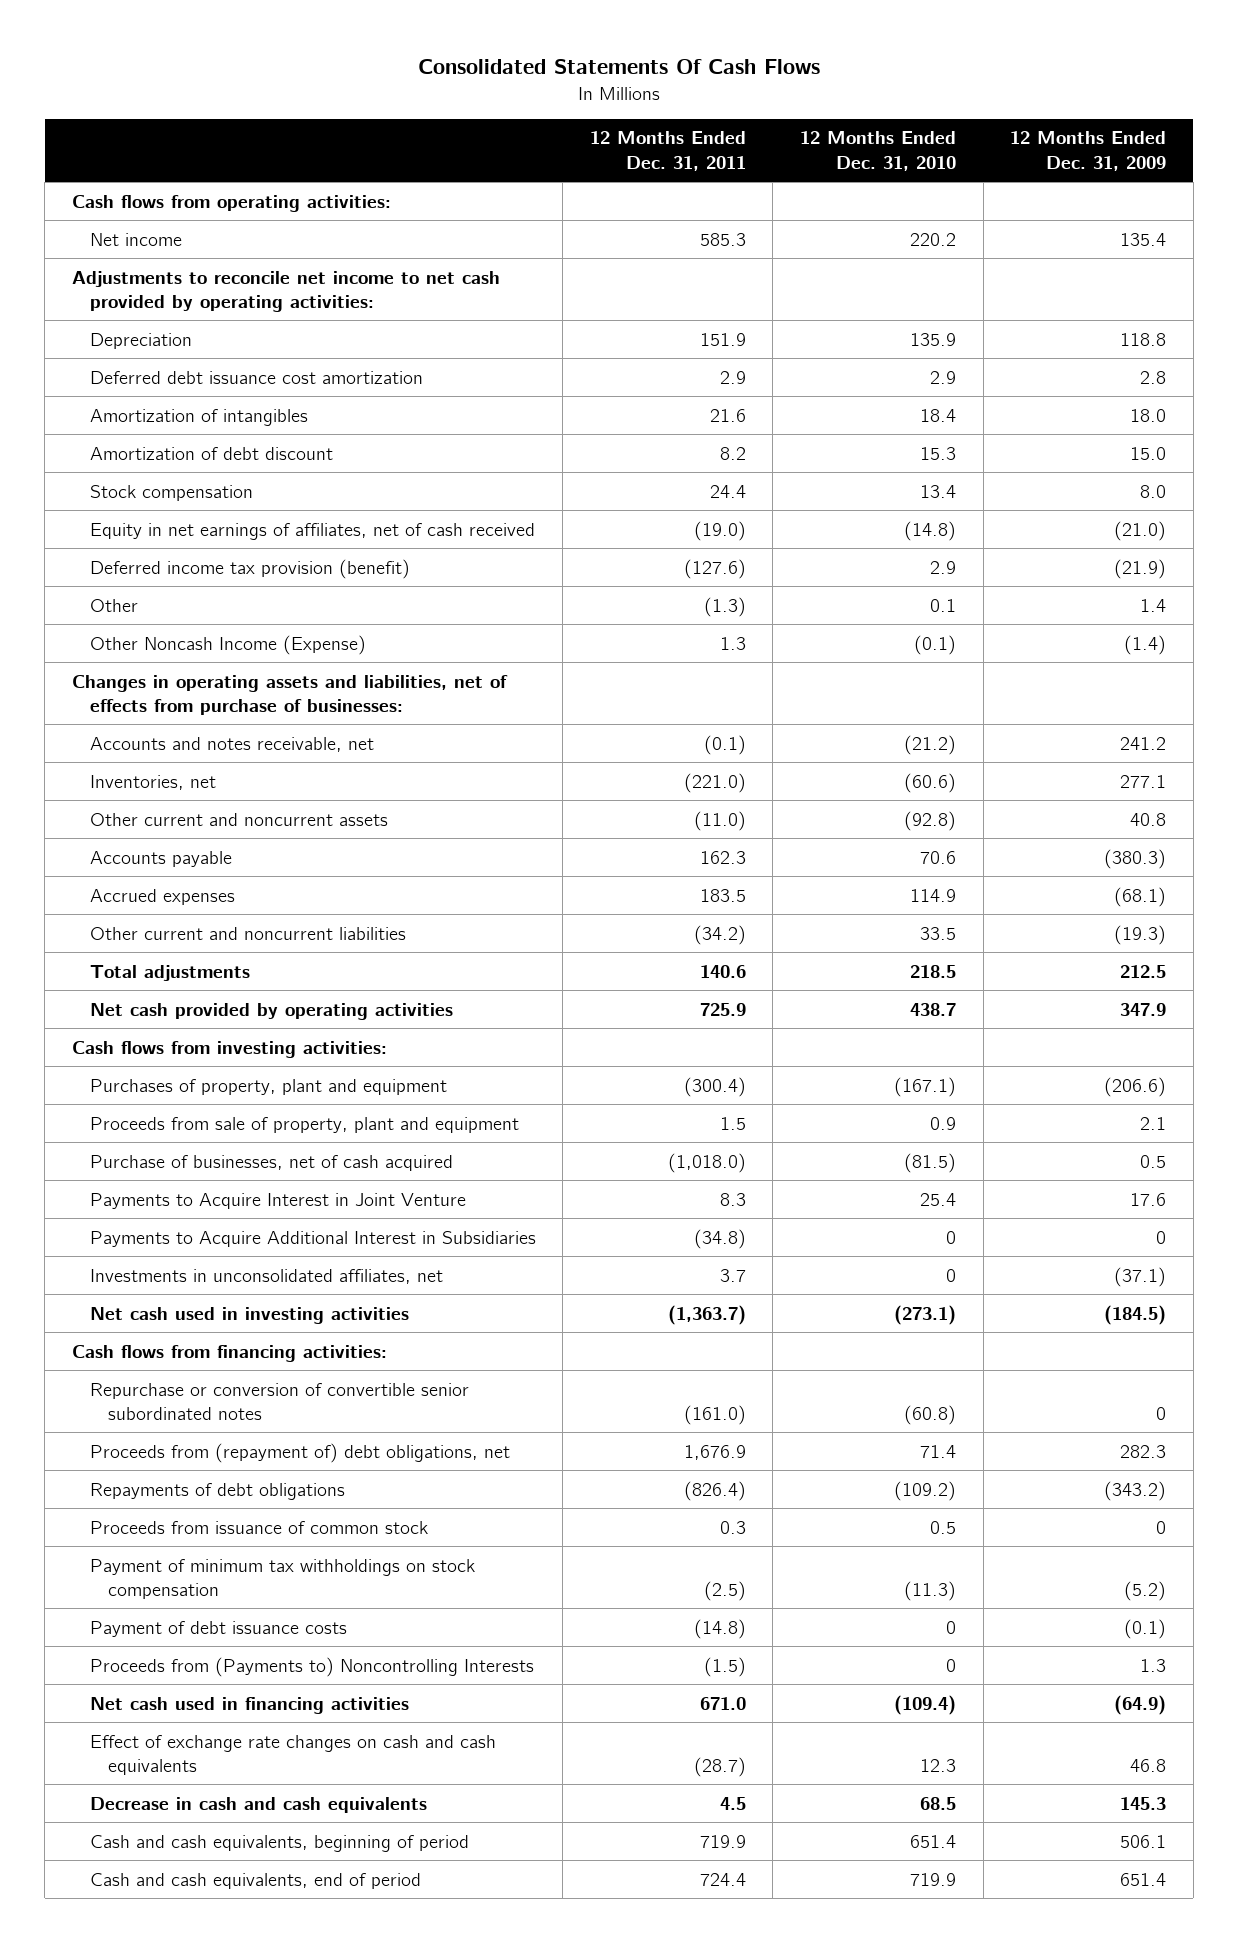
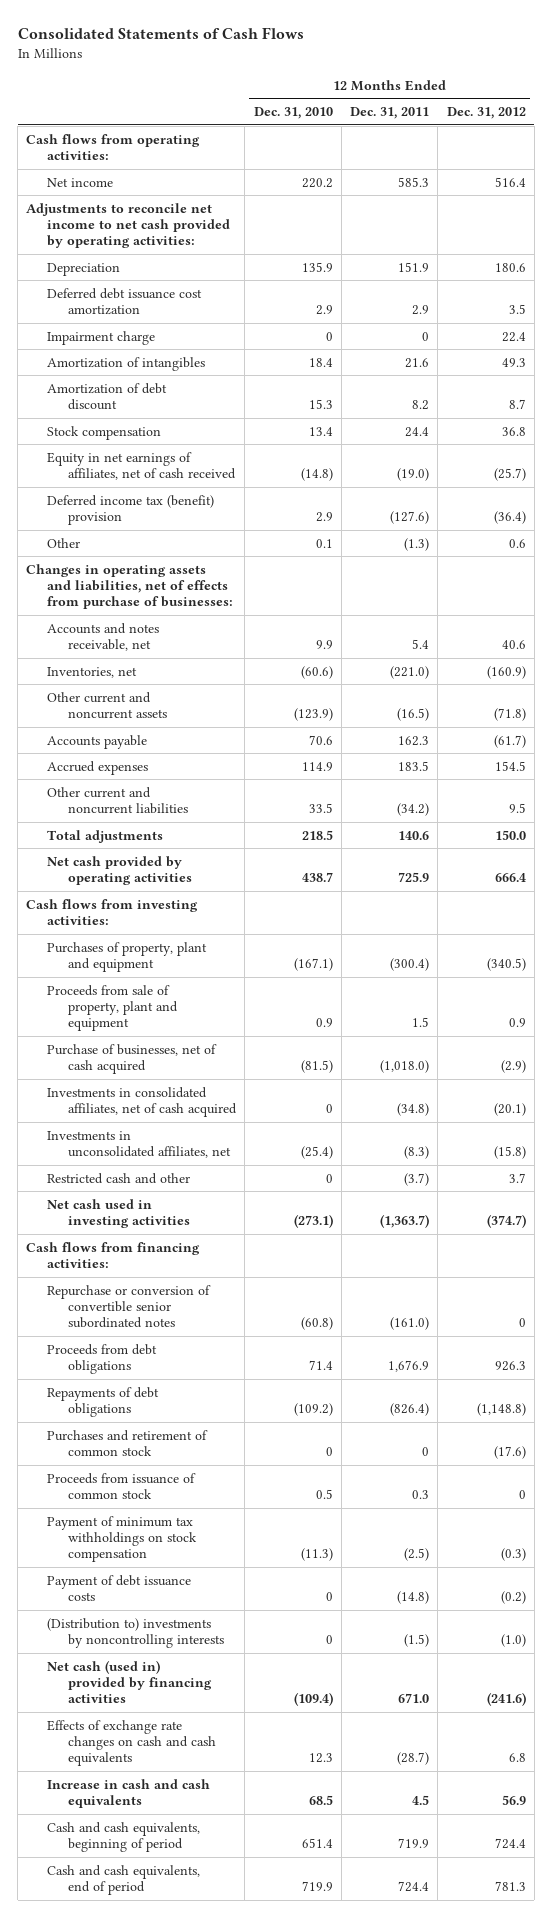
- Consolidated Statements Of Cash Flows
+ Consolidated Statements of Cash Flows
- | 12 Months Ended Dec. 31, 2011 | 12 Months Ended Dec. 31, 2010 | 12 Months Ended Dec. 31, 2009
+ | 12 Months Ended Dec. 31, 2010 | 12 Months Ended Dec. 31, 2011 | 12 Months Ended Dec. 31, 2012
+ Impairment charge | 0 | 0 | 22.4
- Deferred income tax provision (benefit) | (127.6) | 2.9 | (21.9)
+ Deferred income tax (benefit) provision | 2.9 | (127.6) | (36.4)
- Other Noncash Income (Expense) | 1.3 | (0.1) | (1.4)
- Accounts and notes receivable, net | (0.1) | (21.2) | 241.2
+ Accounts and notes receivable, net | 9.9 | 5.4 | 40.6
- Other current and noncurrent assets | (11.0) | (92.8) | 40.8
+ Other current and noncurrent assets | (123.9) | (16.5) | (71.8)
- Payments to Acquire Interest in Joint Venture | 8.3 | 25.4 | 17.6
- Payments to Acquire Additional Interest in Subsidiaries | (34.8) | 0 | 0
- Investments in unconsolidated affiliates, net | 3.7 | 0 | (37.1)
+ Investments in consolidated affiliates, net of cash acquired | 0 | (34.8) | (20.1)
+ Investments in unconsolidated affiliates, net | (25.4) | (8.3) | (15.8)
+ Restricted cash and other | 0 | (3.7) | 3.7
- Proceeds from (repayment of) debt obligations, net | 1,676.9 | 71.4 | 282.3
+ Proceeds from debt obligations | 71.4 | 1,676.9 | 926.3
+ Purchases and retirement of common stock | 0 | 0 | (17.6)
- Proceeds from (Payments to) Noncontrolling Interests | (1.5) | 0 | 1.3
- Net cash used in financing activities | 671.0 | (109.4) | (64.9)
- Effect of exchange rate changes on cash and cash equivalents | (28.7) | 12.3 | 46.8
- Decrease in cash and cash equivalents | 4.5 | 68.5 | 145.3
+ (Distribution to) investments by noncontrolling interests | 0 | (1.5) | (1.0)
+ Net cash (used in) provided by financing activities | (109.4) | 671.0 | (241.6)
+ Effects of exchange rate changes on cash and cash equivalents | 12.3 | (28.7) | 6.8
+ Increase in cash and cash equivalents | 68.5 | 4.5 | 56.9

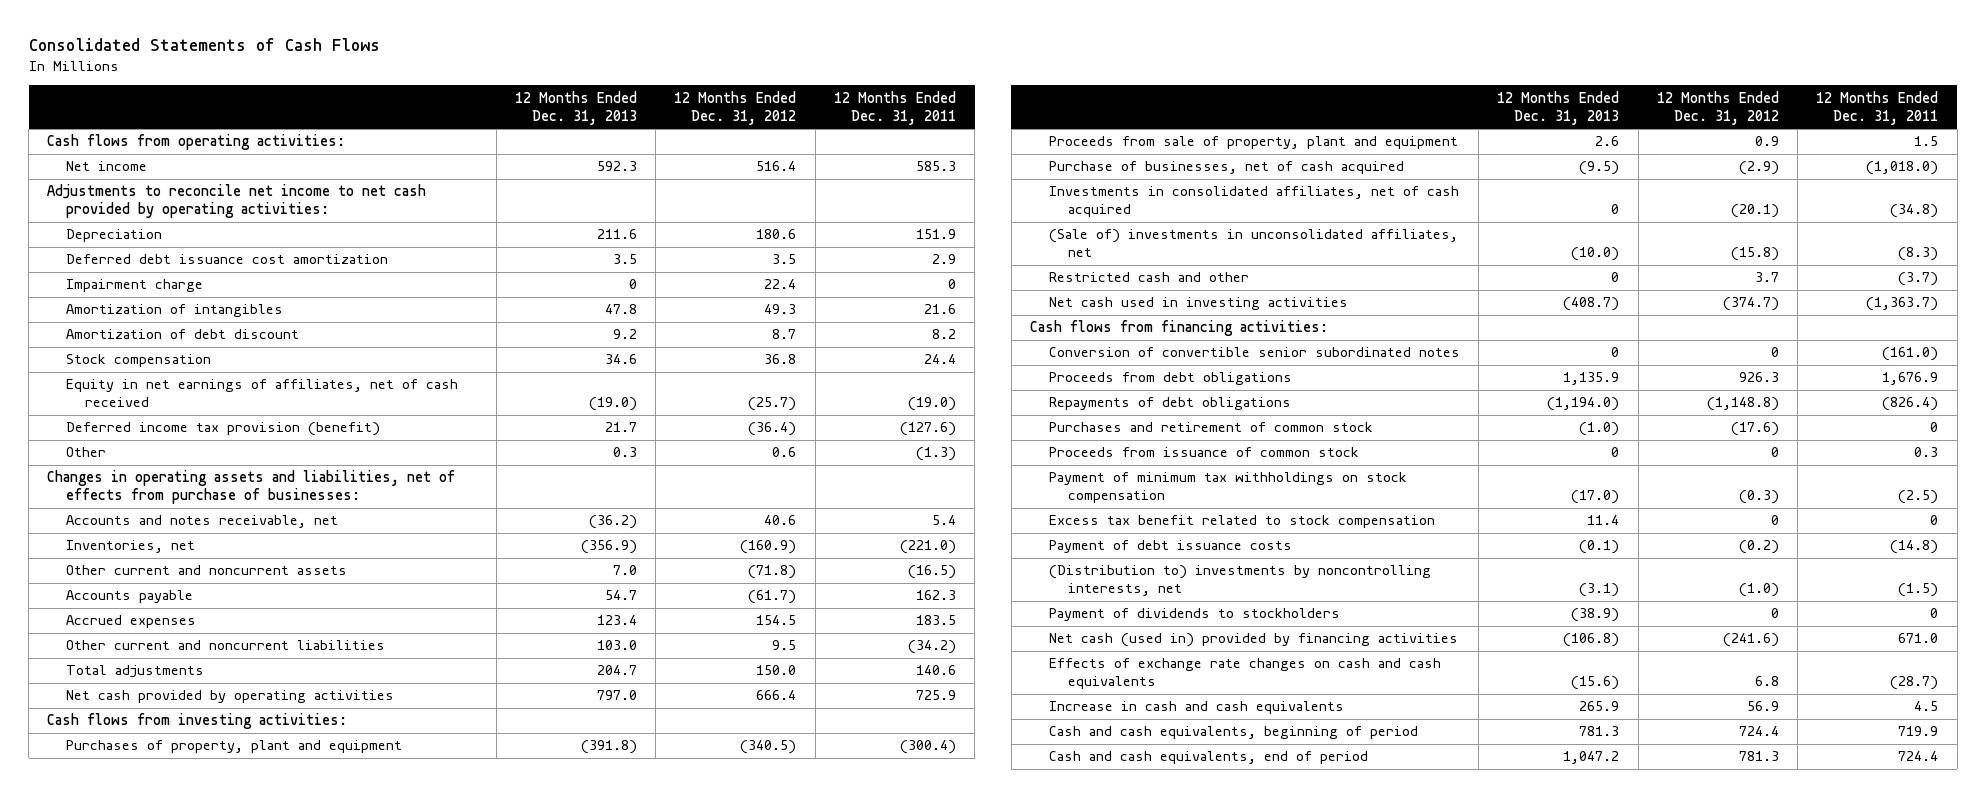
- | 12 Months Ended Dec. 31, 2010 | 12 Months Ended Dec. 31, 2011 | 12 Months Ended Dec. 31, 2012
+ | 12 Months Ended Dec. 31, 2013 | 12 Months Ended Dec. 31, 2012 | 12 Months Ended Dec. 31, 2011
- Deferred income tax (benefit) provision | 2.9 | (127.6) | (36.4)
+ Deferred income tax provision (benefit) | 21.7 | (36.4) | (127.6)
- Investments in unconsolidated affiliates, net | (25.4) | (8.3) | (15.8)
+ (Sale of) investments in unconsolidated affiliates, net | (10.0) | (15.8) | (8.3)
- Repurchase or conversion of convertible senior subordinated notes | (60.8) | (161.0) | 0
+ Conversion of convertible senior subordinated notes | 0 | 0 | (161.0)
+ Excess tax benefit related to stock compensation | 11.4 | 0 | 0
- (Distribution to) investments by noncontrolling interests | 0 | (1.5) | (1.0)
+ (Distribution to) investments by noncontrolling interests, net | (3.1) | (1.0) | (1.5)
+ Payment of dividends to stockholders | (38.9) | 0 | 0

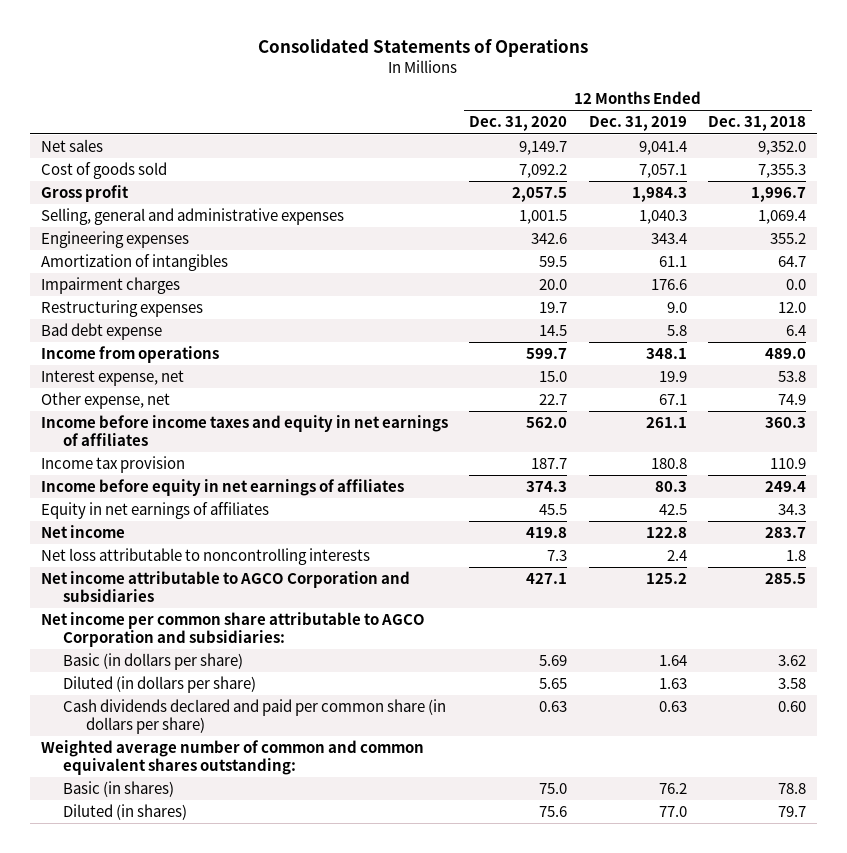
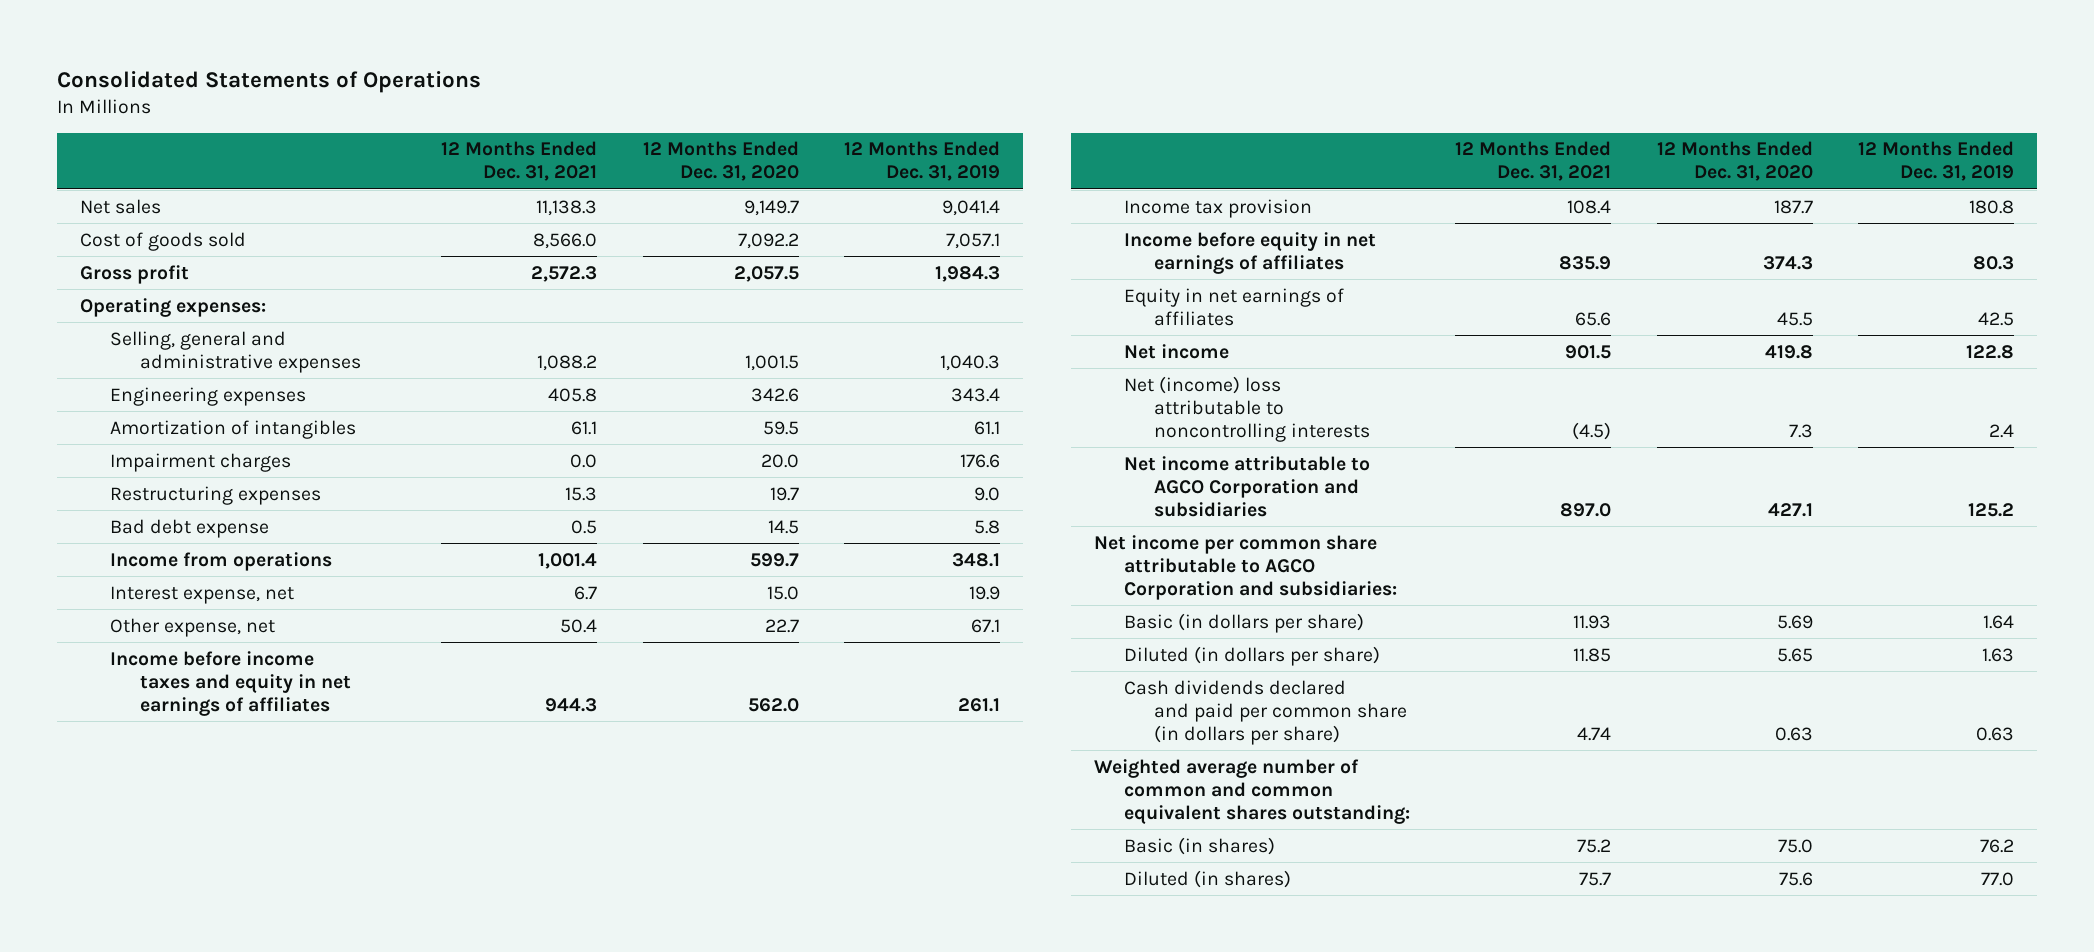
- | 12 Months Ended Dec. 31, 2020 | 12 Months Ended Dec. 31, 2019 | 12 Months Ended Dec. 31, 2018
+ | 12 Months Ended Dec. 31, 2021 | 12 Months Ended Dec. 31, 2020 | 12 Months Ended Dec. 31, 2019
+ Operating expenses:
- Net loss attributable to noncontrolling interests | 7.3 | 2.4 | 1.8
+ Net (income) loss attributable to noncontrolling interests | (4.5) | 7.3 | 2.4

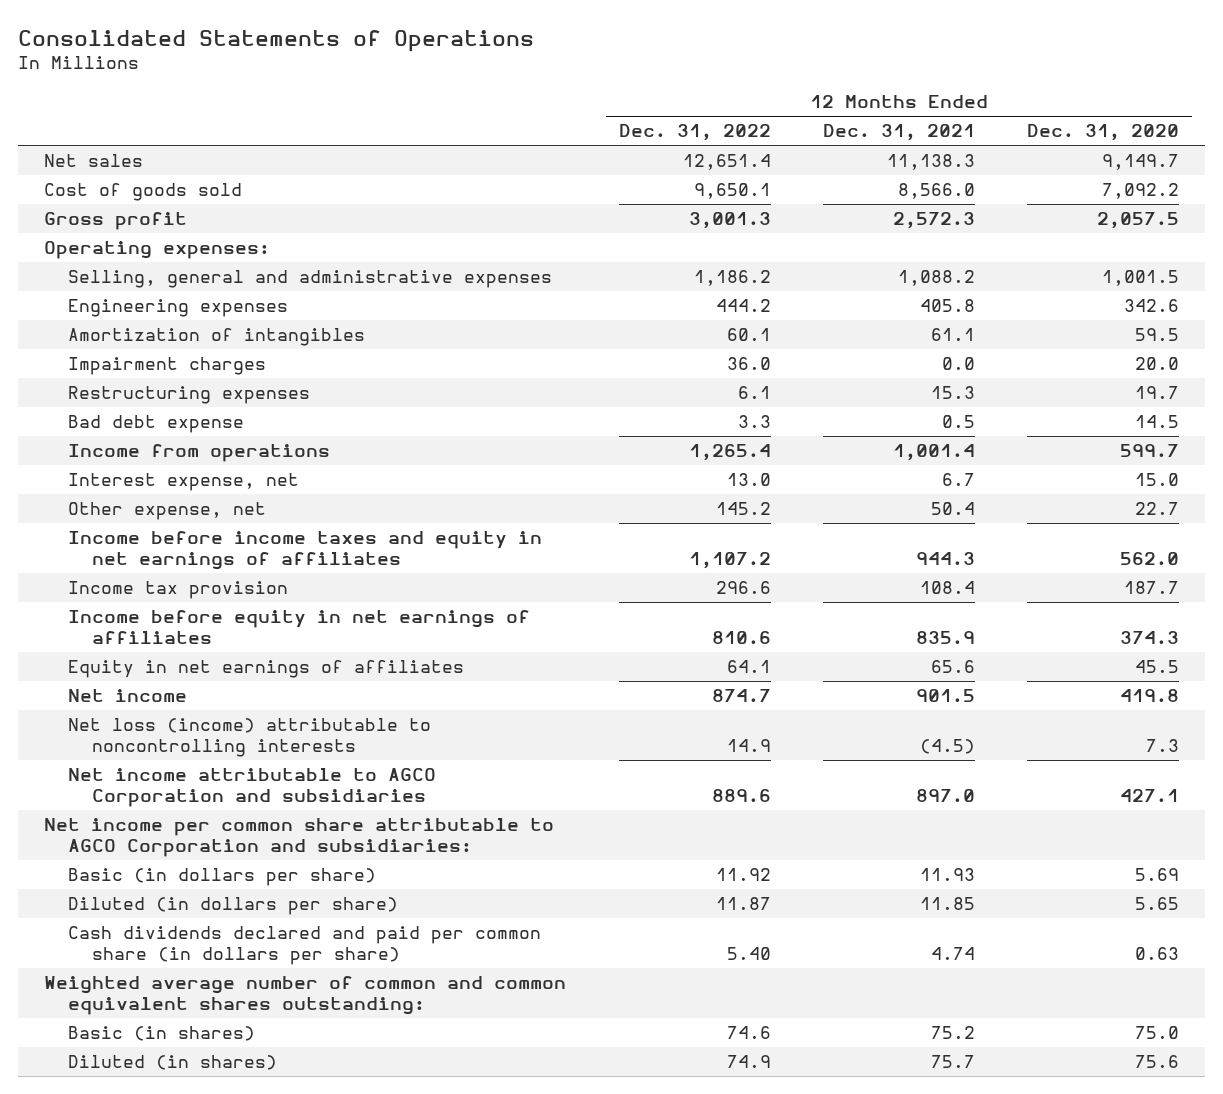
- | 12 Months Ended Dec. 31, 2021 | 12 Months Ended Dec. 31, 2020 | 12 Months Ended Dec. 31, 2019
+ | 12 Months Ended Dec. 31, 2022 | 12 Months Ended Dec. 31, 2021 | 12 Months Ended Dec. 31, 2020
- Net (income) loss attributable to noncontrolling interests | (4.5) | 7.3 | 2.4
+ Net loss (income) attributable to noncontrolling interests | 14.9 | (4.5) | 7.3

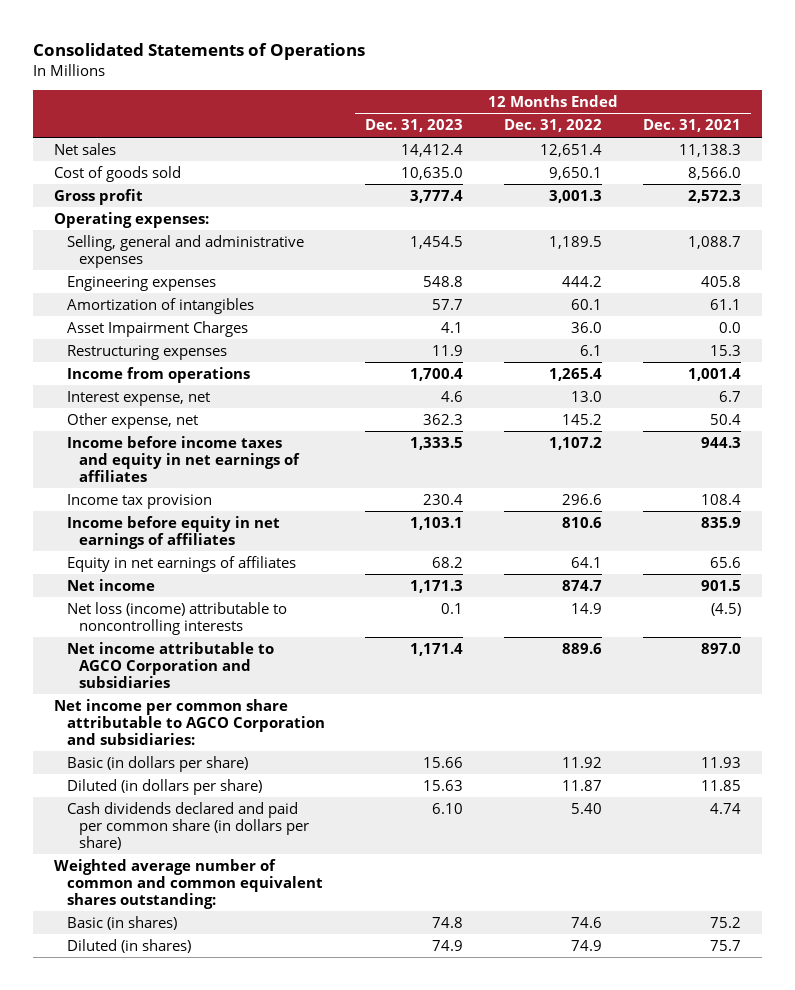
- | 12 Months Ended Dec. 31, 2022 | 12 Months Ended Dec. 31, 2021 | 12 Months Ended Dec. 31, 2020
+ | 12 Months Ended Dec. 31, 2023 | 12 Months Ended Dec. 31, 2022 | 12 Months Ended Dec. 31, 2021
- Selling, general and administrative expenses | 1,186.2 | 1,088.2 | 1,001.5
+ Selling, general and administrative expenses | 1,454.5 | 1,189.5 | 1,088.7
- Impairment charges | 36.0 | 0.0 | 20.0
+ Asset Impairment Charges | 4.1 | 36.0 | 0.0
- Bad debt expense | 3.3 | 0.5 | 14.5

